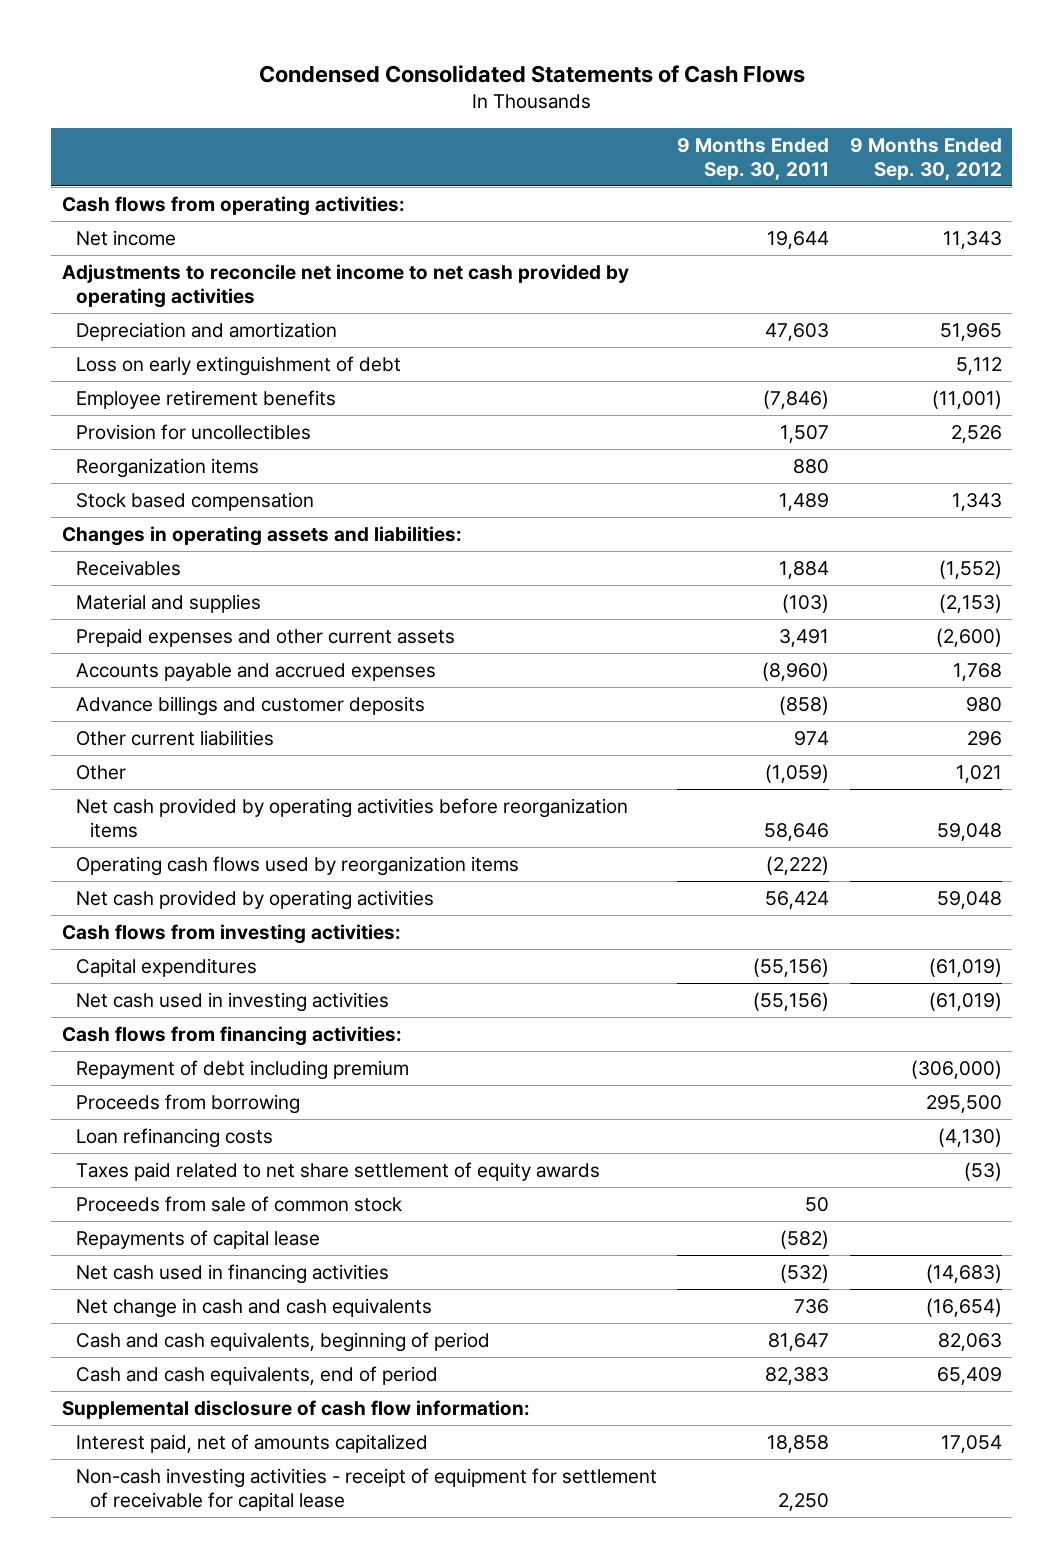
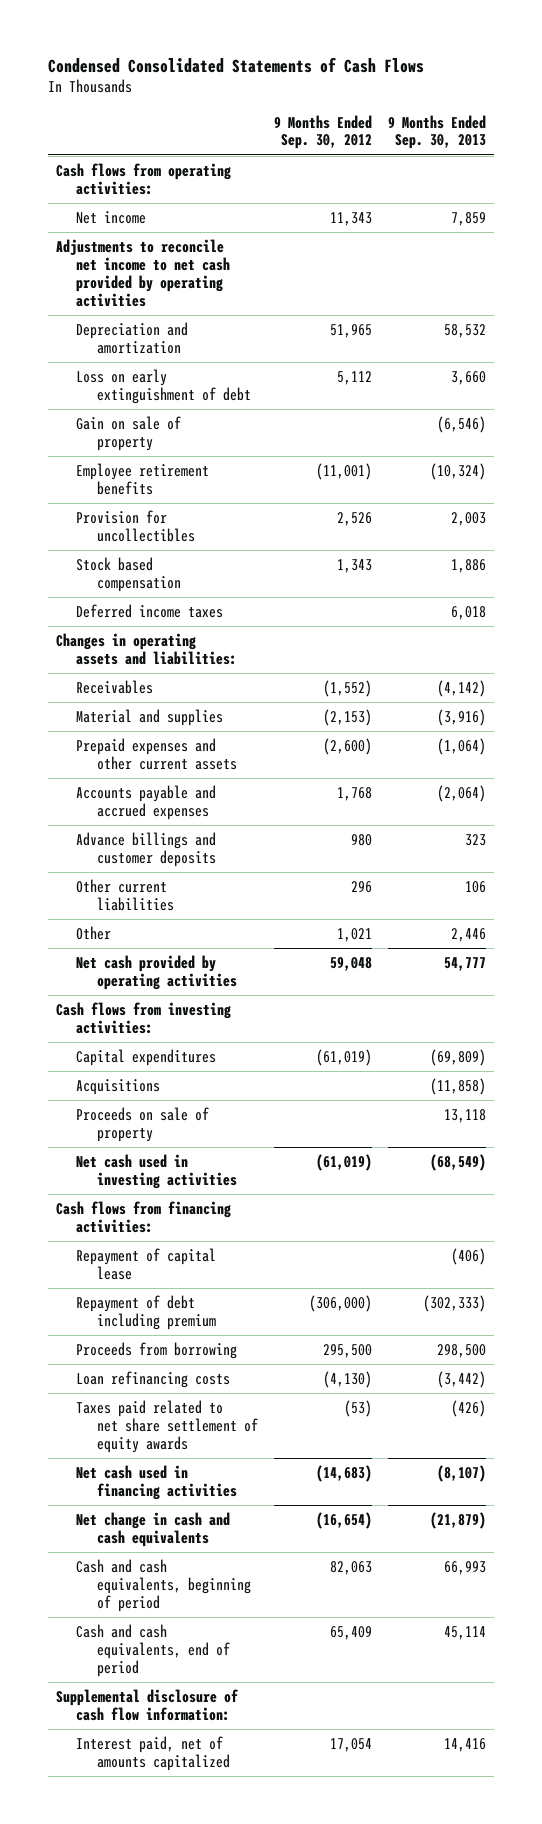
- | 9 Months Ended Sep. 30, 2011 | 9 Months Ended Sep. 30, 2012
+ | 9 Months Ended Sep. 30, 2012 | 9 Months Ended Sep. 30, 2013
+ Gain on sale of property | | (6,546)
- Reorganization items | 880 |
+ Deferred income taxes | | 6,018
- Net cash provided by operating activities before reorganization items | 58,646 | 59,048
- Operating cash flows used by reorganization items | (2,222) |
+ Acquisitions | | (11,858)
+ Proceeds on sale of property | | 13,118
+ Repayment of capital lease | | (406)
- Proceeds from sale of common stock | 50 |
- Repayments of capital lease | (582) |
- Non-cash investing activities - receipt of equipment for settlement of receivable for capital lease | 2,250 |

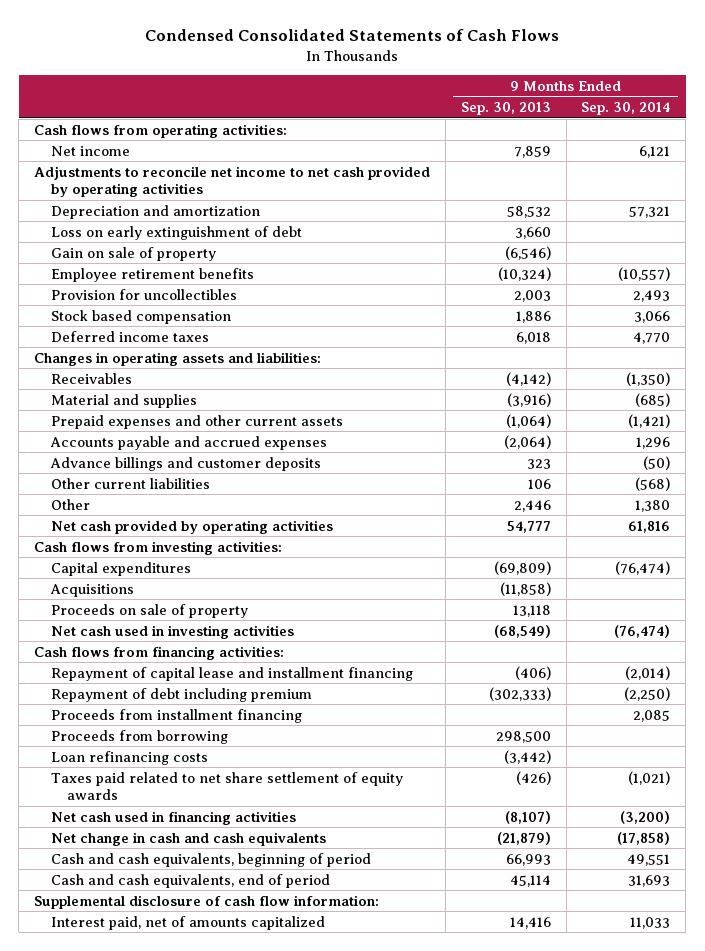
- | 9 Months Ended Sep. 30, 2012 | 9 Months Ended Sep. 30, 2013
+ | 9 Months Ended Sep. 30, 2013 | 9 Months Ended Sep. 30, 2014
- Repayment of capital lease | | (406)
+ Repayment of capital lease and installment financing | (406) | (2,014)
+ Proceeds from installment financing | | 2,085

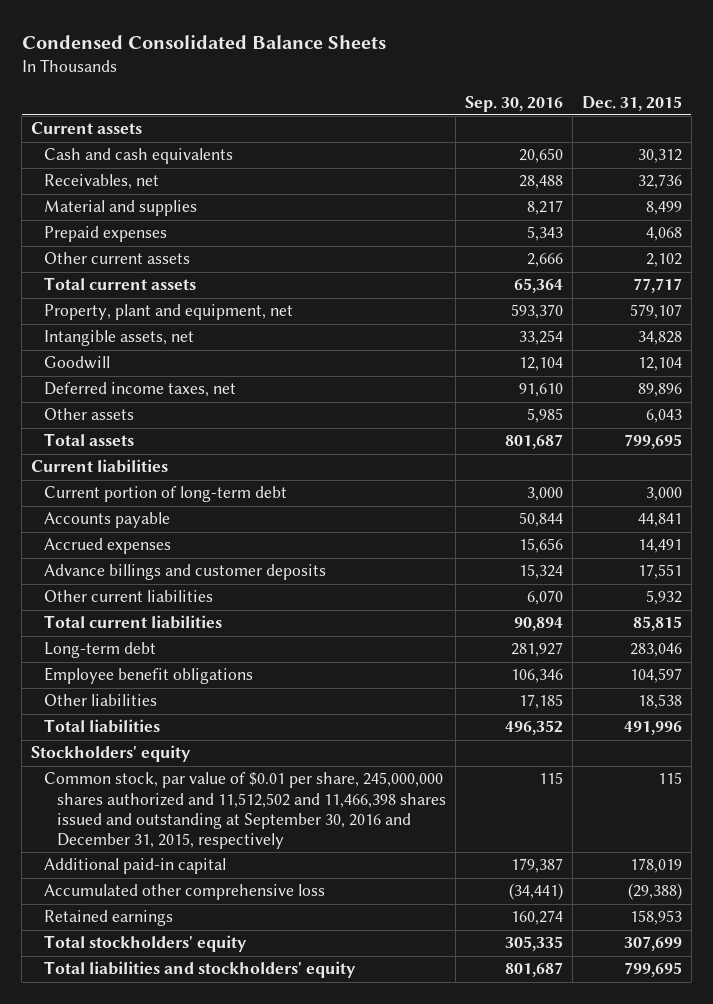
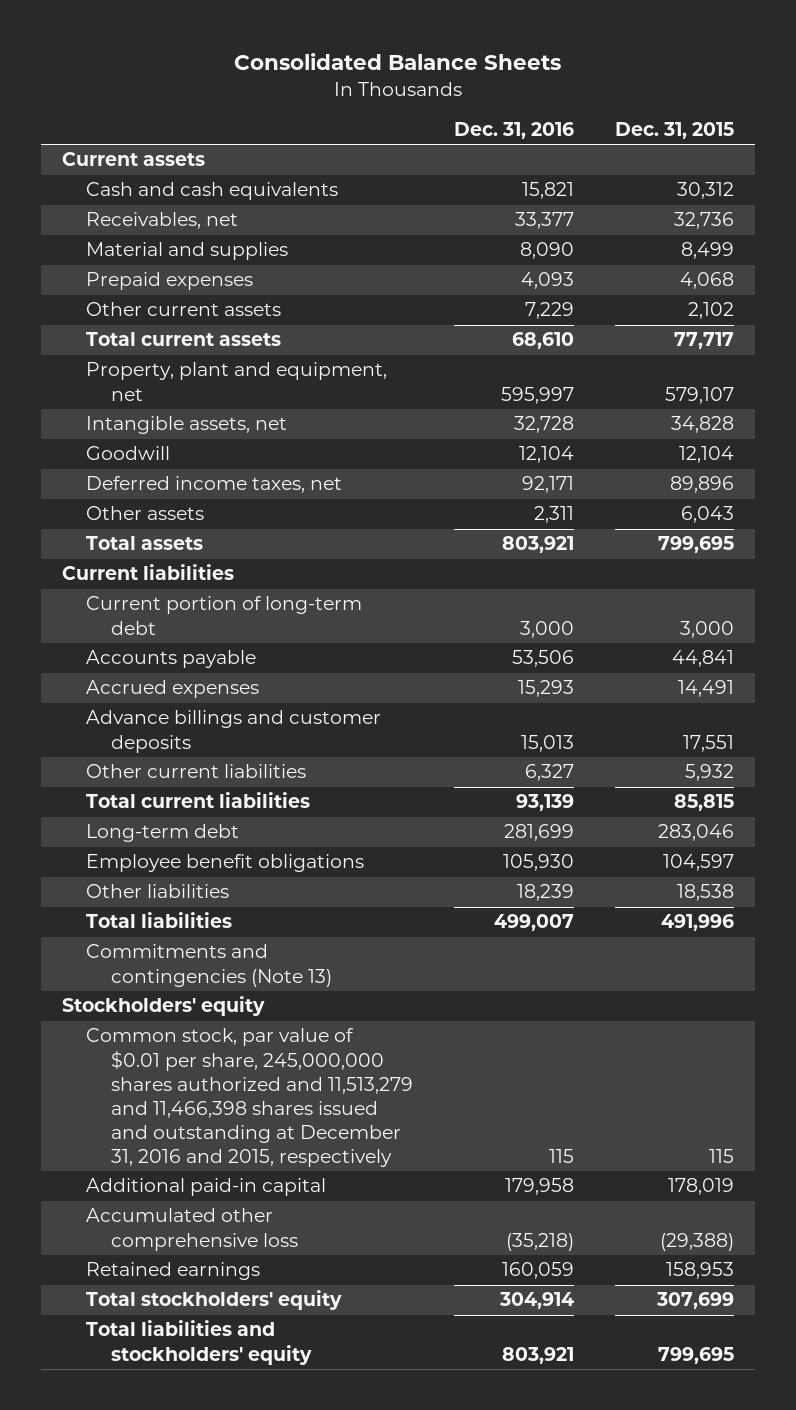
- Condensed Consolidated Balance Sheets
+ Consolidated Balance Sheets
- | Sep. 30, 2016 | Dec. 31, 2015
+ | Dec. 31, 2016 | Dec. 31, 2015
+ Commitments and contingencies (Note 13)
- Common stock, par value of $0.01 per share, 245,000,000 shares authorized and 11,512,502 and 11,466,398 shares issued and outstanding at September 30, 2016 and December 31, 2015, respectively | 115 | 115
+ Common stock, par value of $0.01 per share, 245,000,000 shares authorized and 11,513,279 and 11,466,398 shares issued and outstanding at December 31, 2016 and 2015, respectively | 115 | 115

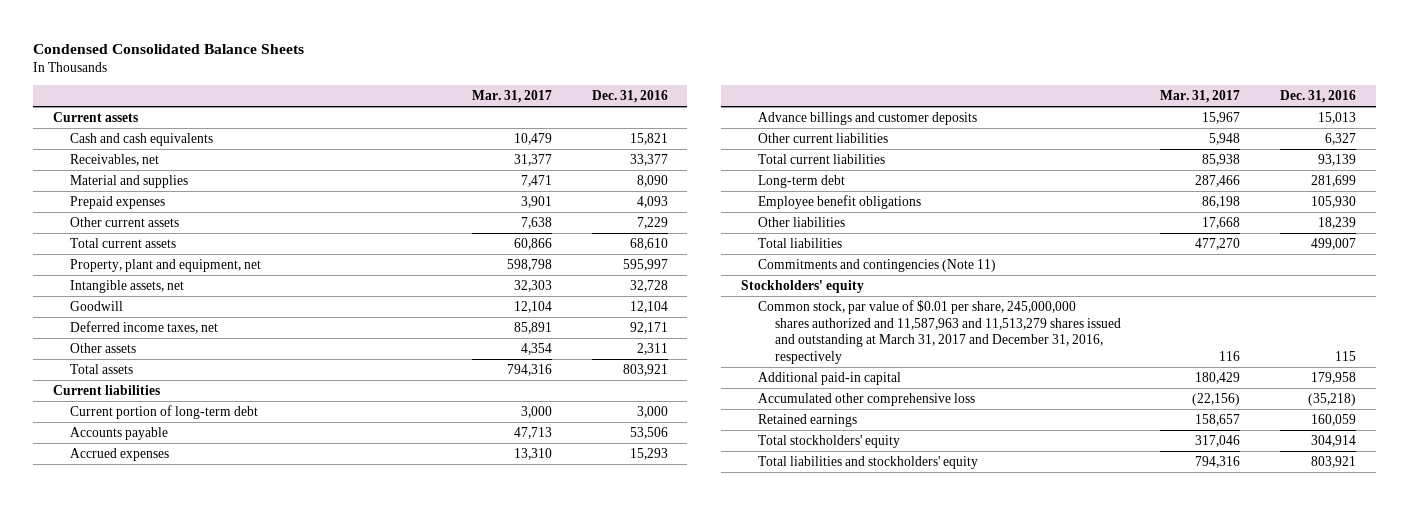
- Consolidated Balance Sheets
+ Condensed Consolidated Balance Sheets
- | Dec. 31, 2016 | Dec. 31, 2015
+ | Mar. 31, 2017 | Dec. 31, 2016
- Commitments and contingencies (Note 13)
+ Commitments and contingencies (Note 11)
- Common stock, par value of $0.01 per share, 245,000,000 shares authorized and 11,513,279 and 11,466,398 shares issued and outstanding at December 31, 2016 and 2015, respectively | 115 | 115
+ Common stock, par value of $0.01 per share, 245,000,000 shares authorized and 11,587,963 and 11,513,279 shares issued and outstanding at March 31, 2017 and December 31, 2016, respectively | 116 | 115

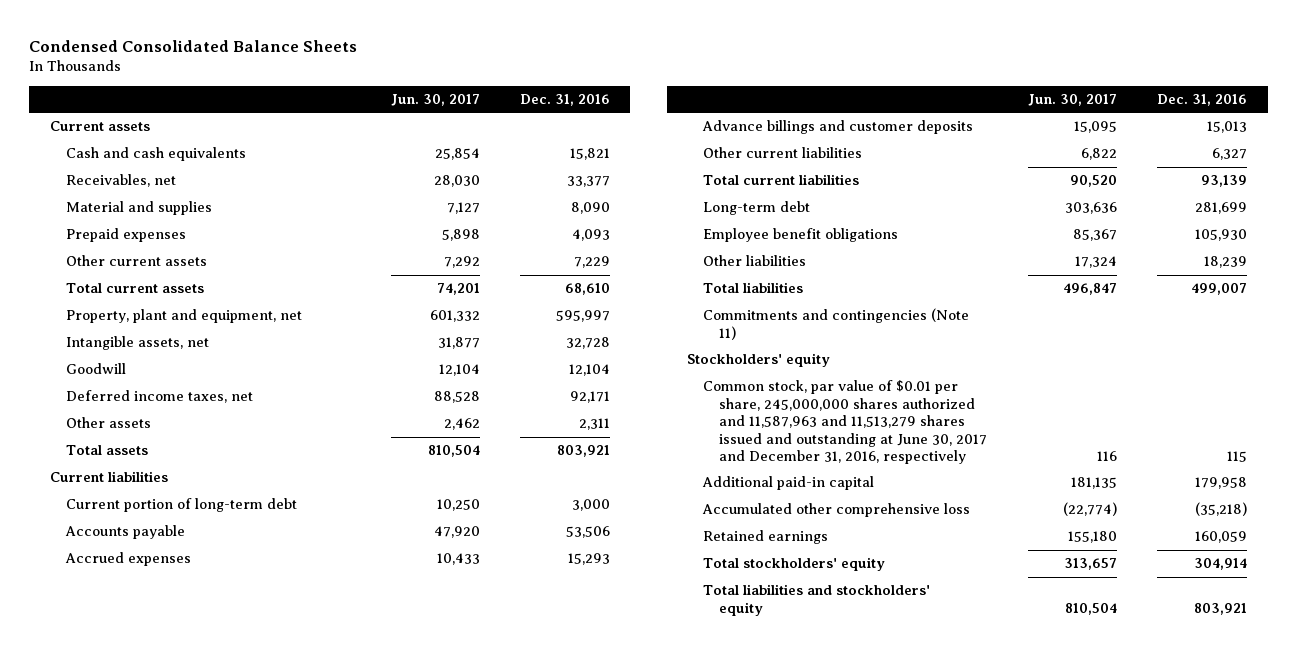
- | Mar. 31, 2017 | Dec. 31, 2016
+ | Jun. 30, 2017 | Dec. 31, 2016
- Common stock, par value of $0.01 per share, 245,000,000 shares authorized and 11,587,963 and 11,513,279 shares issued and outstanding at March 31, 2017 and December 31, 2016, respectively | 116 | 115
+ Common stock, par value of $0.01 per share, 245,000,000 shares authorized and 11,587,963 and 11,513,279 shares issued and outstanding at June 30, 2017 and December 31, 2016, respectively | 116 | 115

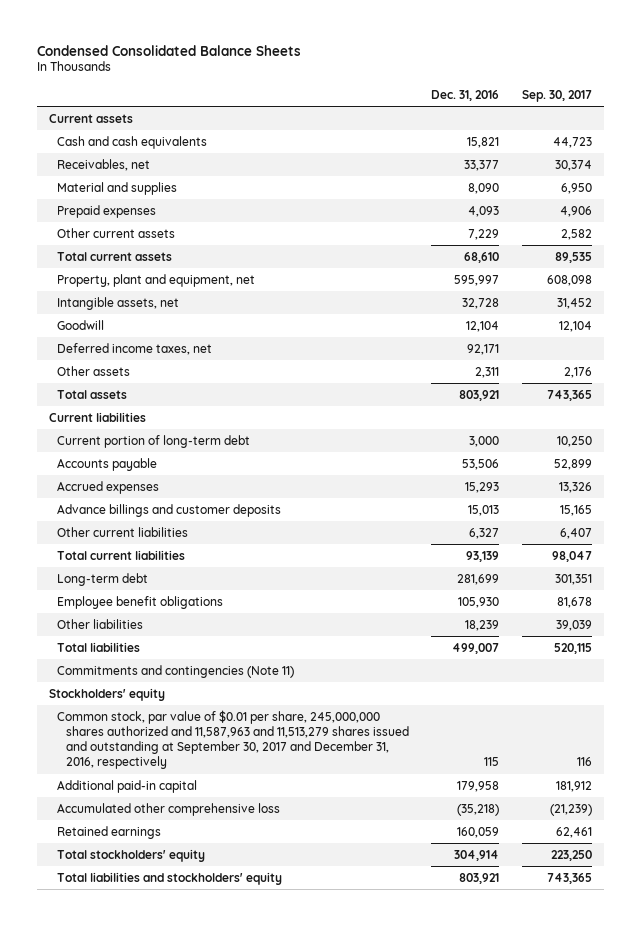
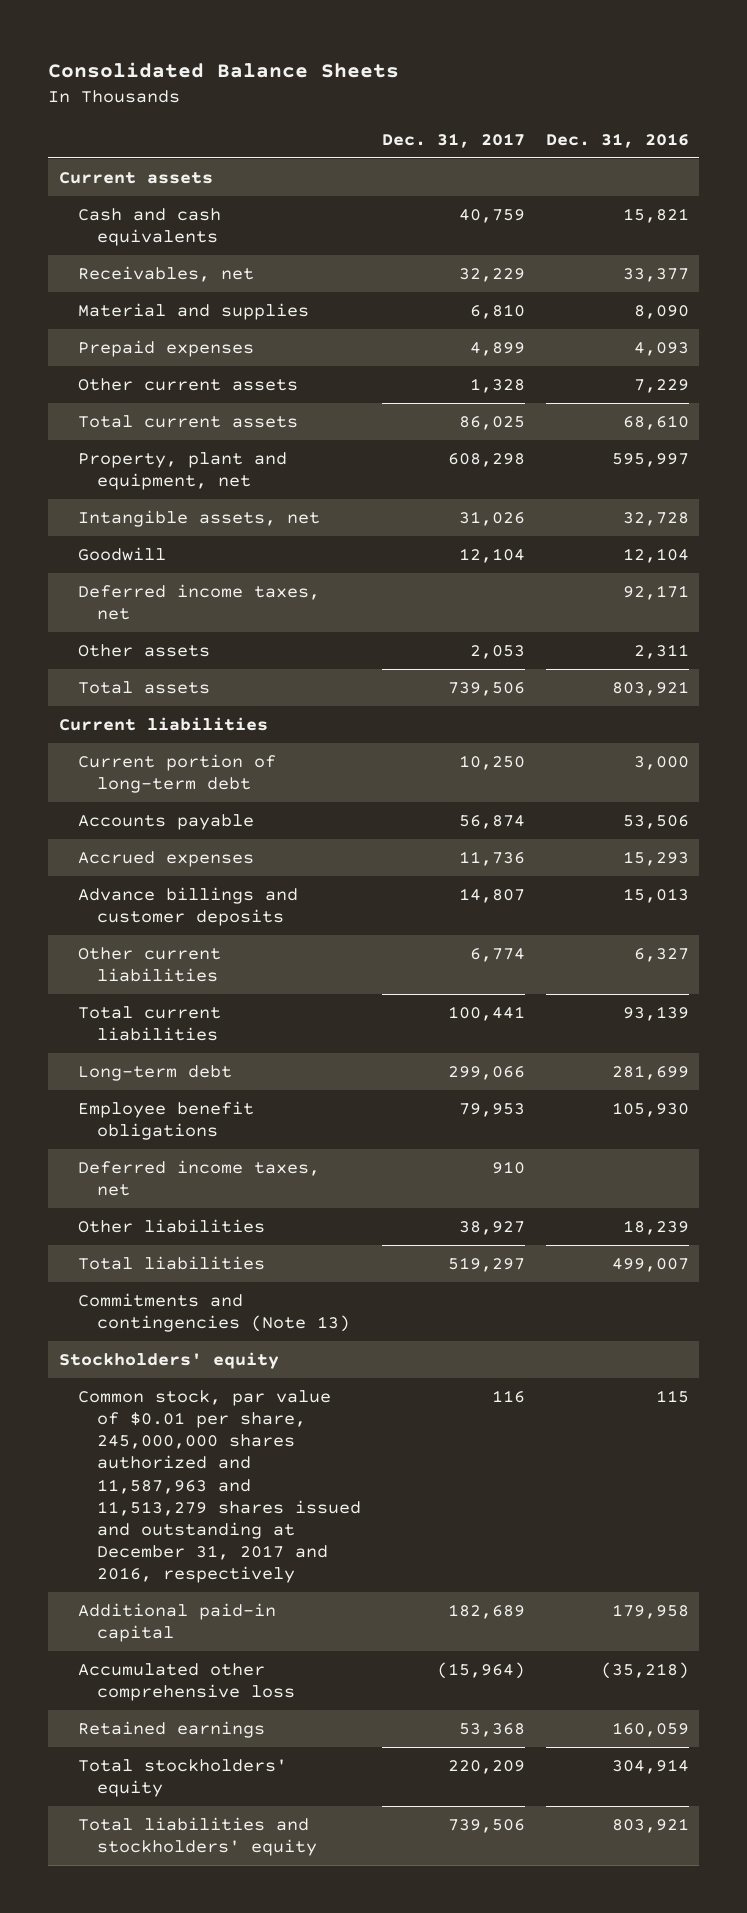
- Condensed Consolidated Balance Sheets
+ Consolidated Balance Sheets
- | Dec. 31, 2016 | Sep. 30, 2017
+ | Dec. 31, 2017 | Dec. 31, 2016
+ Deferred income taxes, net | 910 |
- Commitments and contingencies (Note 11)
+ Commitments and contingencies (Note 13)
- Common stock, par value of $0.01 per share, 245,000,000 shares authorized and 11,587,963 and 11,513,279 shares issued and outstanding at September 30, 2017 and December 31, 2016, respectively | 115 | 116
+ Common stock, par value of $0.01 per share, 245,000,000 shares authorized and 11,587,963 and 11,513,279 shares issued and outstanding at December 31, 2017 and 2016, respectively | 116 | 115

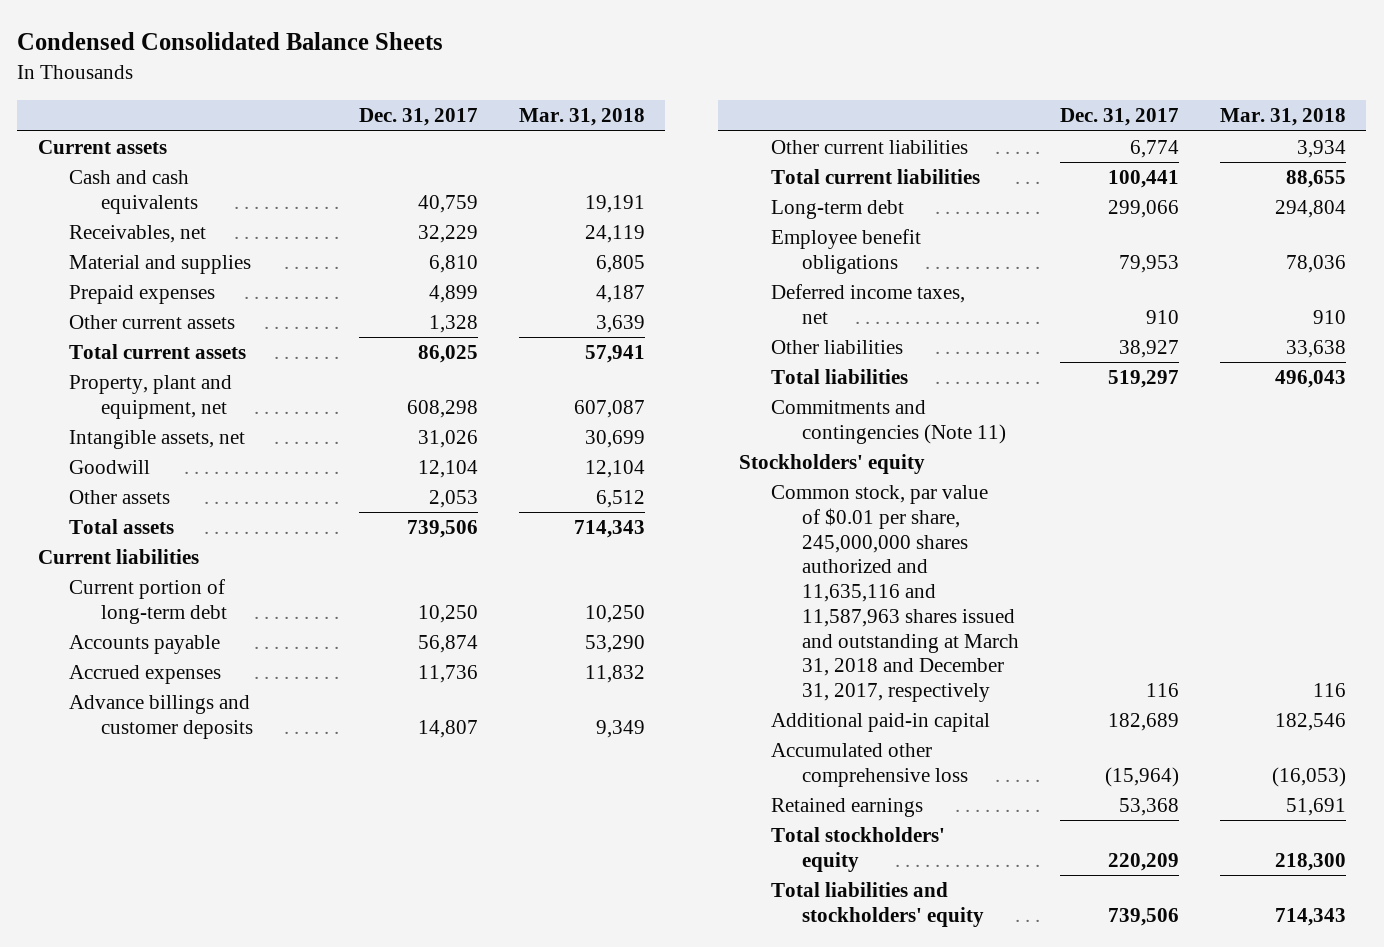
- Consolidated Balance Sheets
+ Condensed Consolidated Balance Sheets
- | Dec. 31, 2017 | Dec. 31, 2016
+ | Dec. 31, 2017 | Mar. 31, 2018
- Deferred income taxes, net | | 92,171
- Commitments and contingencies (Note 13)
+ Commitments and contingencies (Note 11)
- Common stock, par value of $0.01 per share, 245,000,000 shares authorized and 11,587,963 and 11,513,279 shares issued and outstanding at December 31, 2017 and 2016, respectively | 116 | 115
+ Common stock, par value of $0.01 per share, 245,000,000 shares authorized and 11,635,116 and 11,587,963 shares issued and outstanding at March 31, 2018 and December 31, 2017, respectively | 116 | 116

